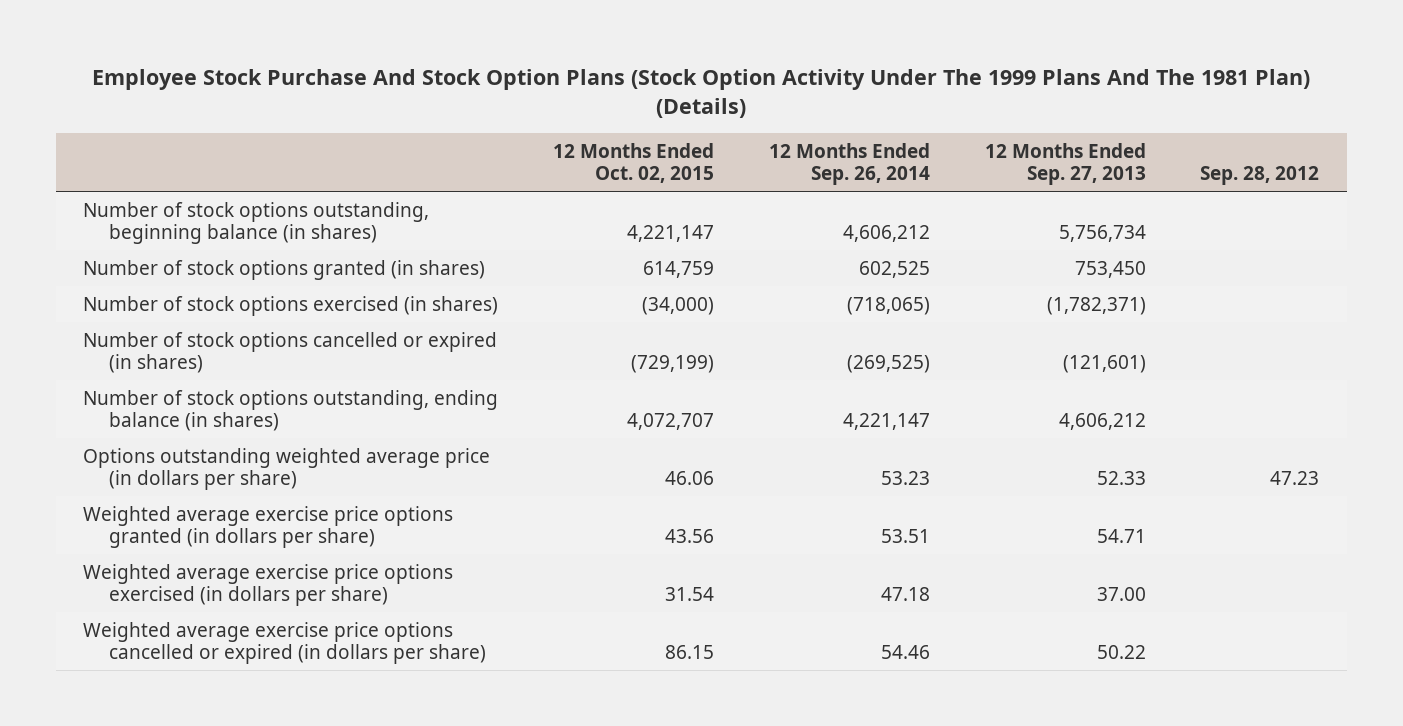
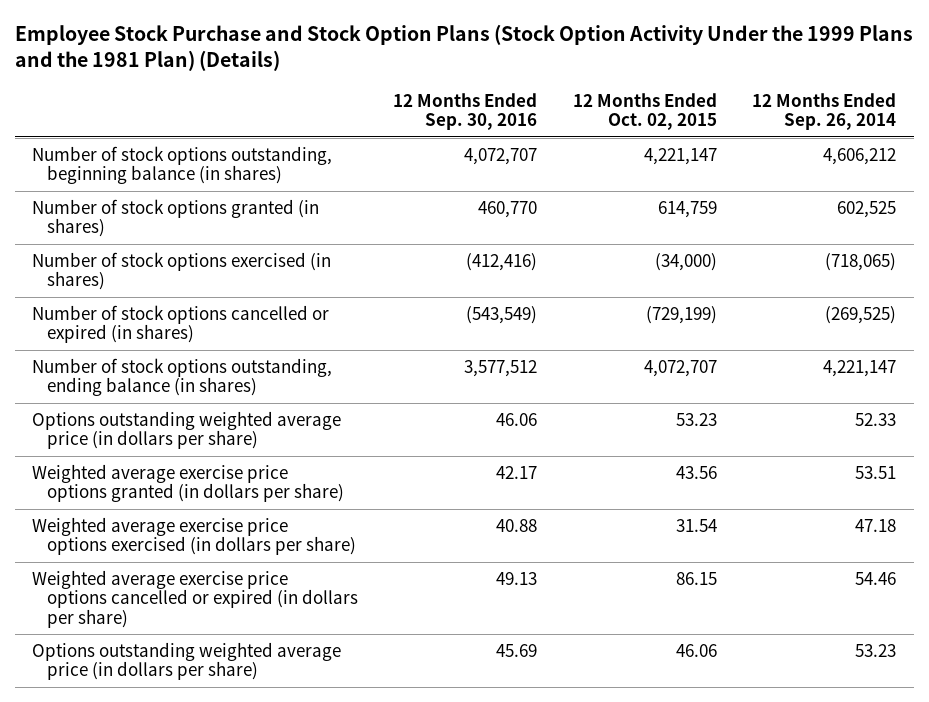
- Employee Stock Purchase And Stock Option Plans (Stock Option Activity Under The 1999 Plans And The 1981 Plan) (Details)
+ Employee Stock Purchase and Stock Option Plans (Stock Option Activity Under the 1999 Plans and the 1981 Plan) (Details)
- | 12 Months Ended Oct. 02, 2015 | 12 Months Ended Sep. 26, 2014 | 12 Months Ended Sep. 27, 2013 | Sep. 28, 2012
+ | 12 Months Ended Sep. 30, 2016 | 12 Months Ended Oct. 02, 2015 | 12 Months Ended Sep. 26, 2014
+ Options outstanding weighted average price (in dollars per share) | 46.06 | 53.23 | 52.33
moved down: Options outstanding weighted average price (in dollars per share) | 45.69 | 46.06 | 53.23

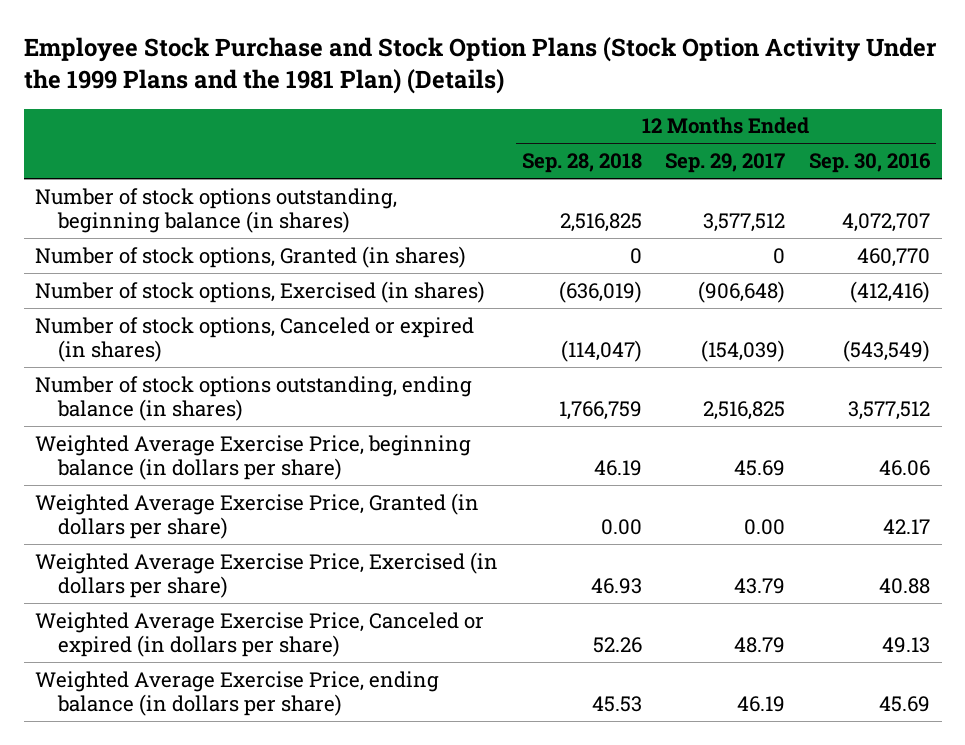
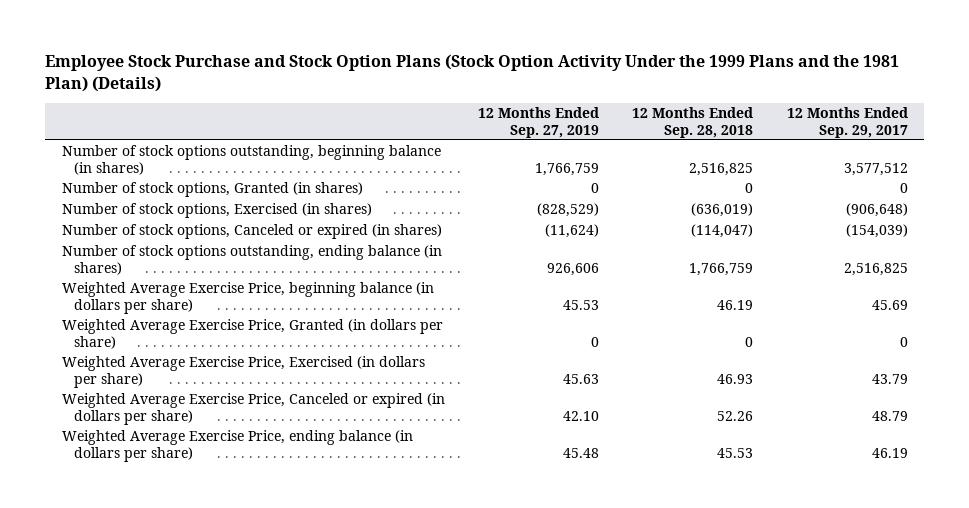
- | 12 Months Ended Sep. 28, 2018 | 12 Months Ended Sep. 29, 2017 | 12 Months Ended Sep. 30, 2016
+ | 12 Months Ended Sep. 27, 2019 | 12 Months Ended Sep. 28, 2018 | 12 Months Ended Sep. 29, 2017
- Weighted Average Exercise Price, Granted (in dollars per share) | 0.00 | 0.00 | 42.17
+ Weighted Average Exercise Price, Granted (in dollars per share) | 0 | 0 | 0

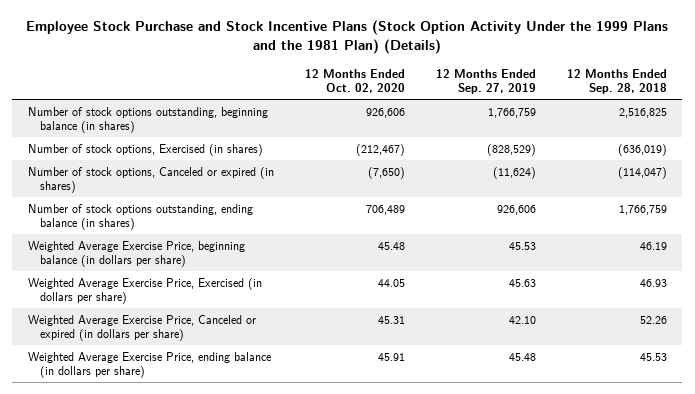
- Employee Stock Purchase and Stock Option Plans (Stock Option Activity Under the 1999 Plans and the 1981 Plan) (Details)
+ Employee Stock Purchase and Stock Incentive Plans (Stock Option Activity Under the 1999 Plans and the 1981 Plan) (Details)
- | 12 Months Ended Sep. 27, 2019 | 12 Months Ended Sep. 28, 2018 | 12 Months Ended Sep. 29, 2017
+ | 12 Months Ended Oct. 02, 2020 | 12 Months Ended Sep. 27, 2019 | 12 Months Ended Sep. 28, 2018
- Number of stock options, Granted (in shares) | 0 | 0 | 0
- Weighted Average Exercise Price, Granted (in dollars per share) | 0 | 0 | 0

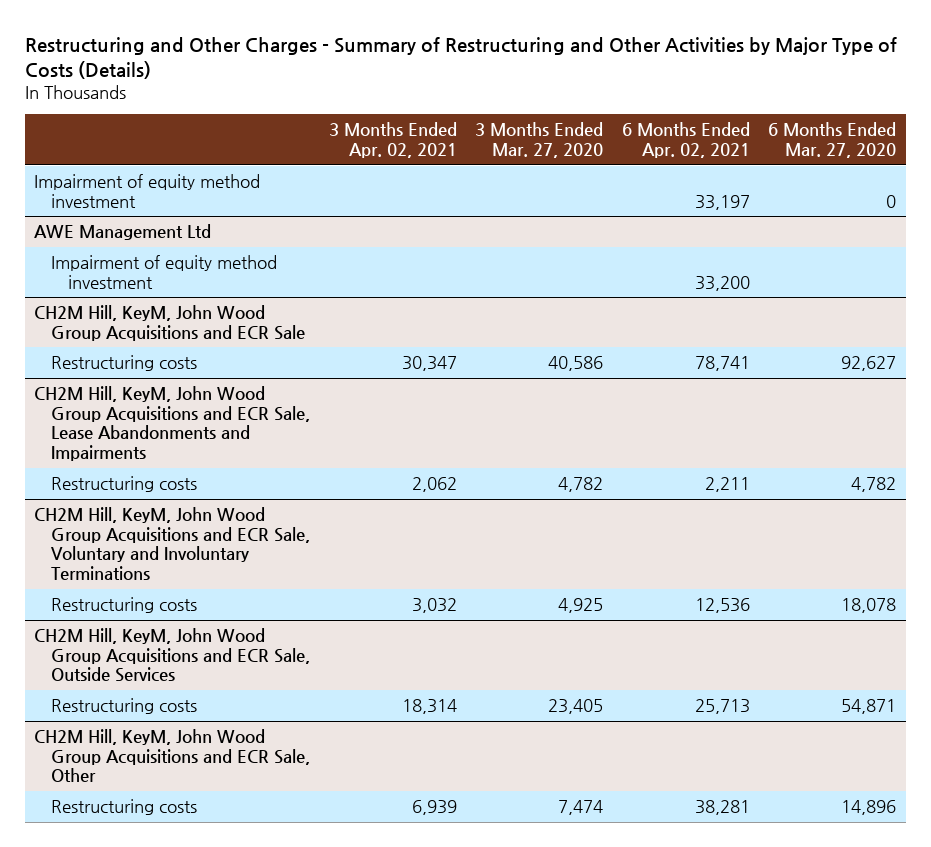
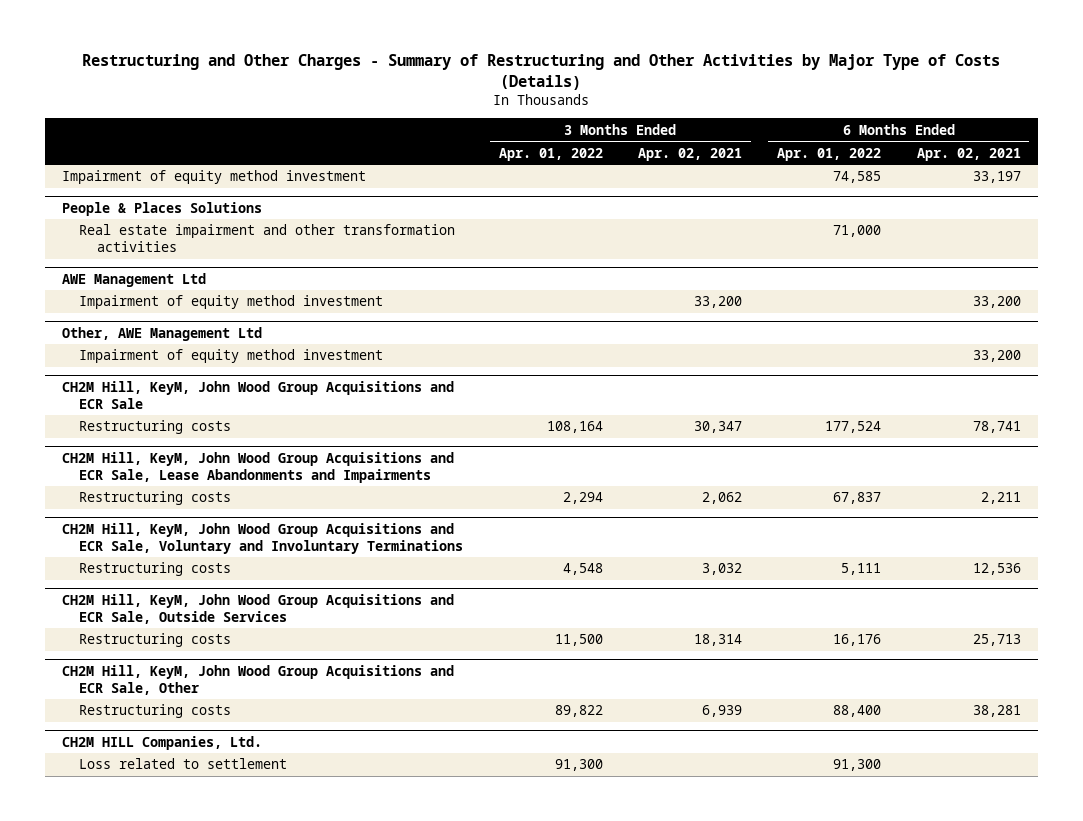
- | 3 Months Ended Apr. 02, 2021 | 3 Months Ended Mar. 27, 2020 | 6 Months Ended Apr. 02, 2021 | 6 Months Ended Mar. 27, 2020
+ | 3 Months Ended Apr. 01, 2022 | 3 Months Ended Apr. 02, 2021 | 6 Months Ended Apr. 01, 2022 | 6 Months Ended Apr. 02, 2021
+ People & Places Solutions
+ Real estate impairment and other transformation activities | | | 71,000 |
@ AWE Management Ltd
+ Impairment of equity method investment | | 33,200 | | 33,200
+ Other, AWE Management Ltd
+ CH2M HILL Companies, Ltd.
+ Loss related to settlement | 91,300 | | 91,300 |

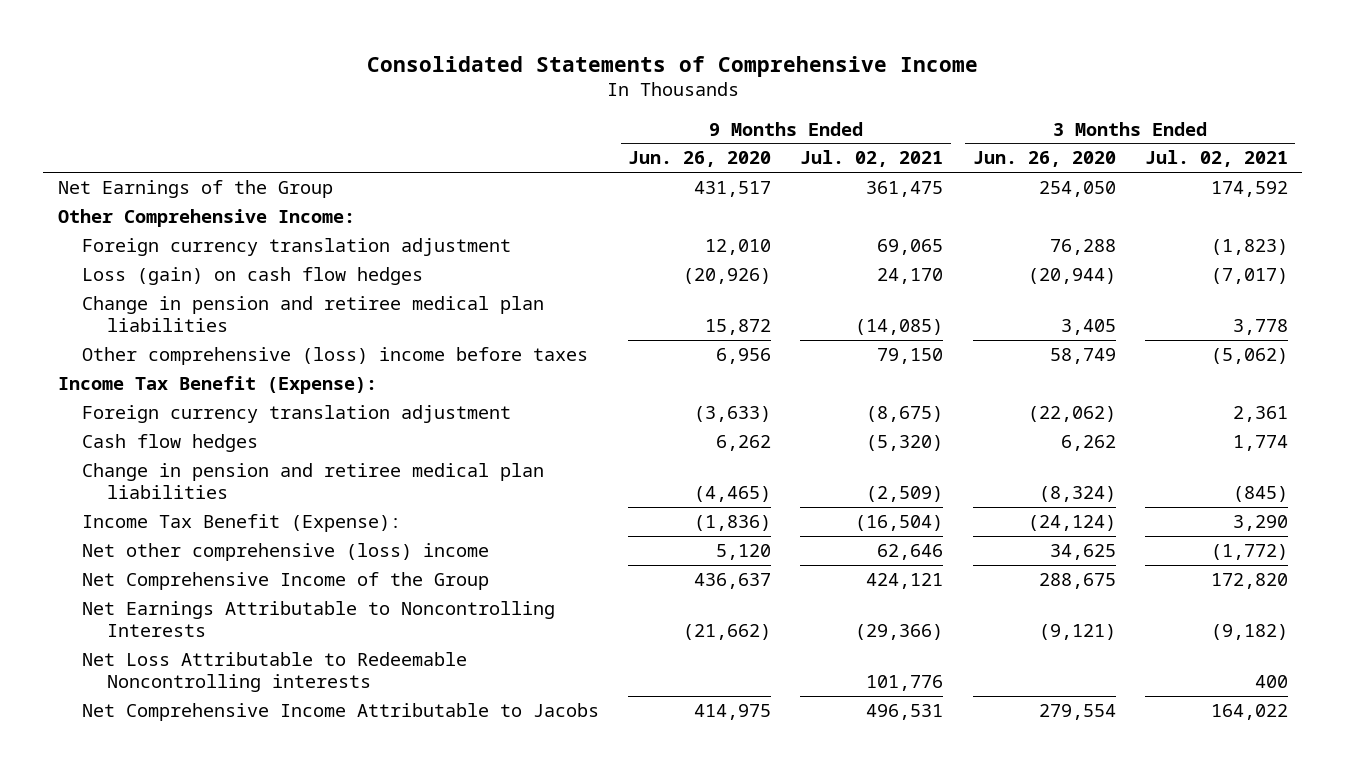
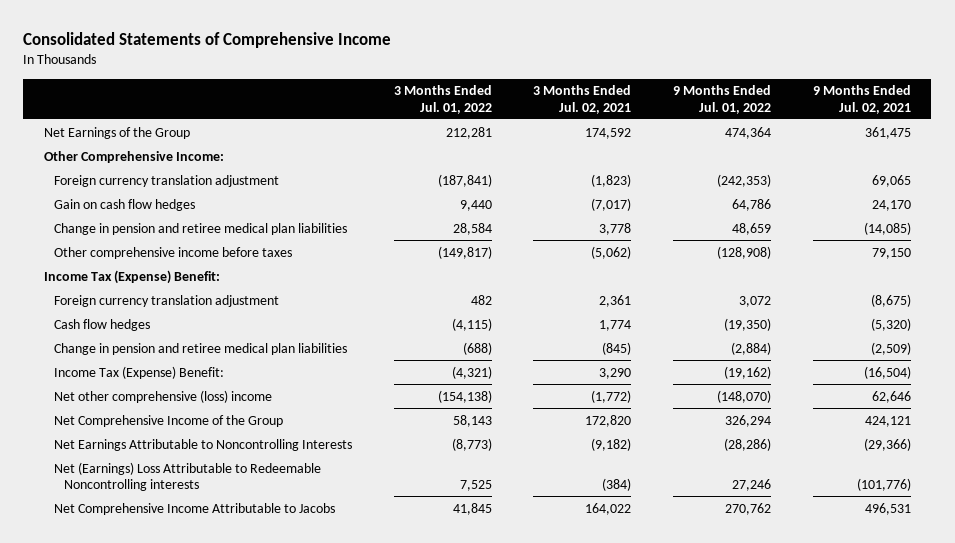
- | 9 Months Ended Jun. 26, 2020 | 9 Months Ended Jul. 02, 2021 | 3 Months Ended Jun. 26, 2020 | 3 Months Ended Jul. 02, 2021
+ | 3 Months Ended Jul. 01, 2022 | 3 Months Ended Jul. 02, 2021 | 9 Months Ended Jul. 01, 2022 | 9 Months Ended Jul. 02, 2021
- Loss (gain) on cash flow hedges | (20,926) | 24,170 | (20,944) | (7,017)
+ Gain on cash flow hedges | 9,440 | (7,017) | 64,786 | 24,170
- Other comprehensive (loss) income before taxes | 6,956 | 79,150 | 58,749 | (5,062)
- Income Tax Benefit (Expense):
+ Other comprehensive income before taxes | (149,817) | (5,062) | (128,908) | 79,150
+ Income Tax (Expense) Benefit:
- Income Tax Benefit (Expense): | (1,836) | (16,504) | (24,124) | 3,290
+ Income Tax (Expense) Benefit: | (4,321) | 3,290 | (19,162) | (16,504)
- Net Loss Attributable to Redeemable Noncontrolling interests | | 101,776 | | 400
+ Net (Earnings) Loss Attributable to Redeemable Noncontrolling interests | 7,525 | (384) | 27,246 | (101,776)

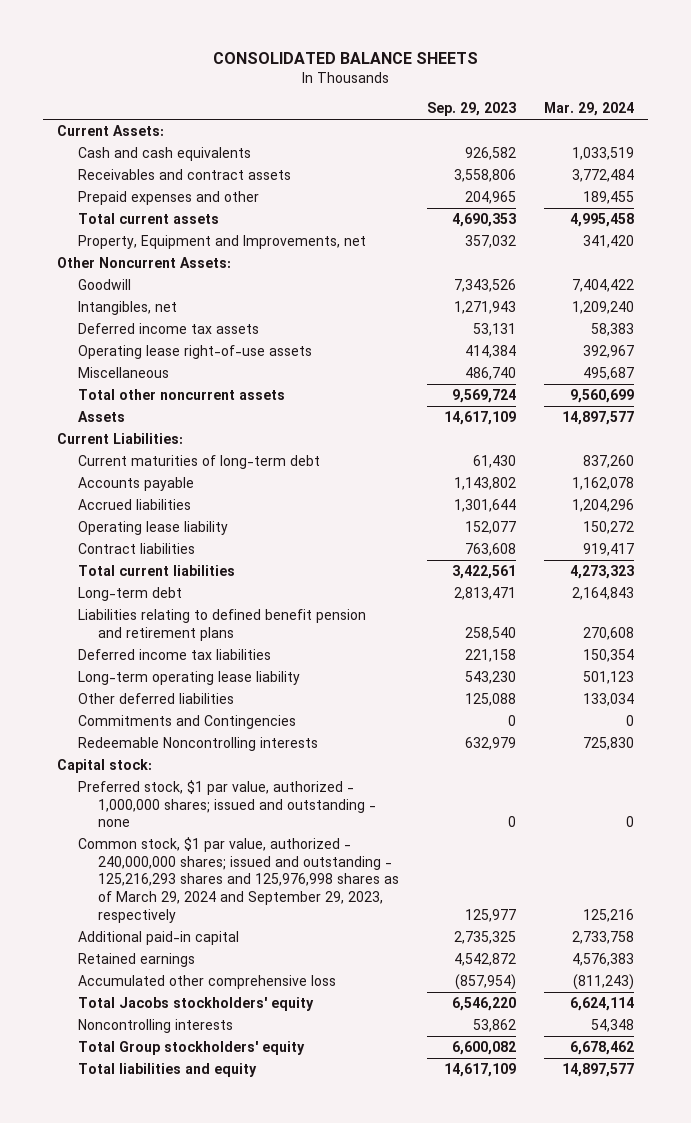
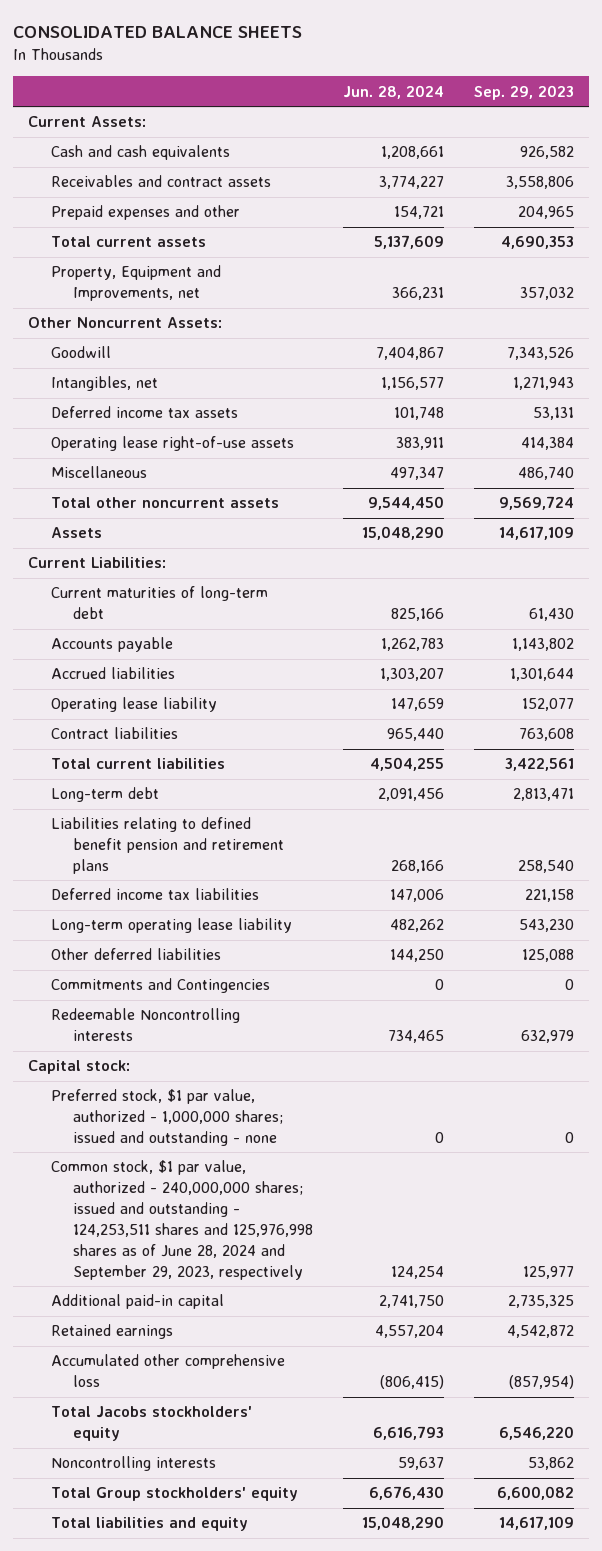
- | Sep. 29, 2023 | Mar. 29, 2024
+ | Jun. 28, 2024 | Sep. 29, 2023
- Common stock, $1 par value, authorized - 240,000,000 shares; issued and outstanding - 125,216,293 shares and 125,976,998 shares as of March 29, 2024 and September 29, 2023, respectively | 125,977 | 125,216
+ Common stock, $1 par value, authorized - 240,000,000 shares; issued and outstanding - 124,253,511 shares and 125,976,998 shares as of June 28, 2024 and September 29, 2023, respectively | 124,254 | 125,977

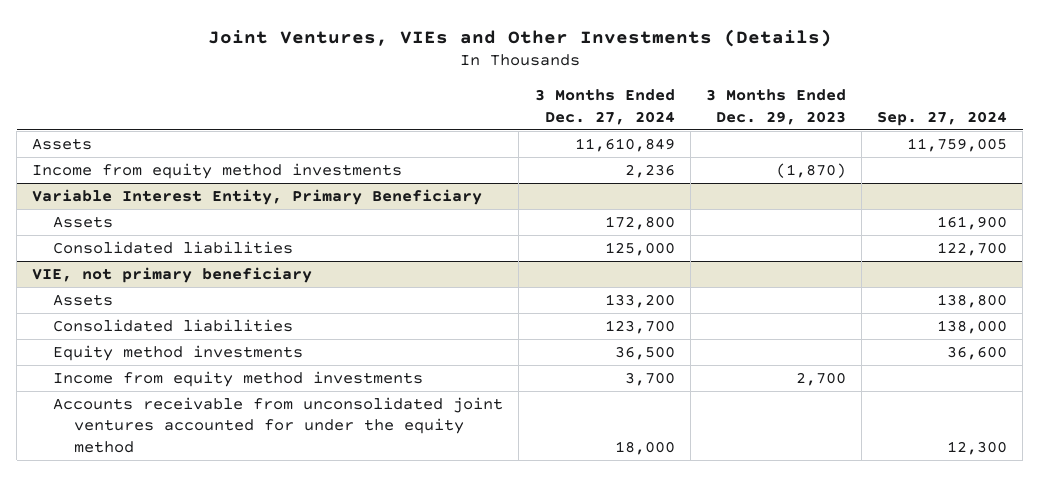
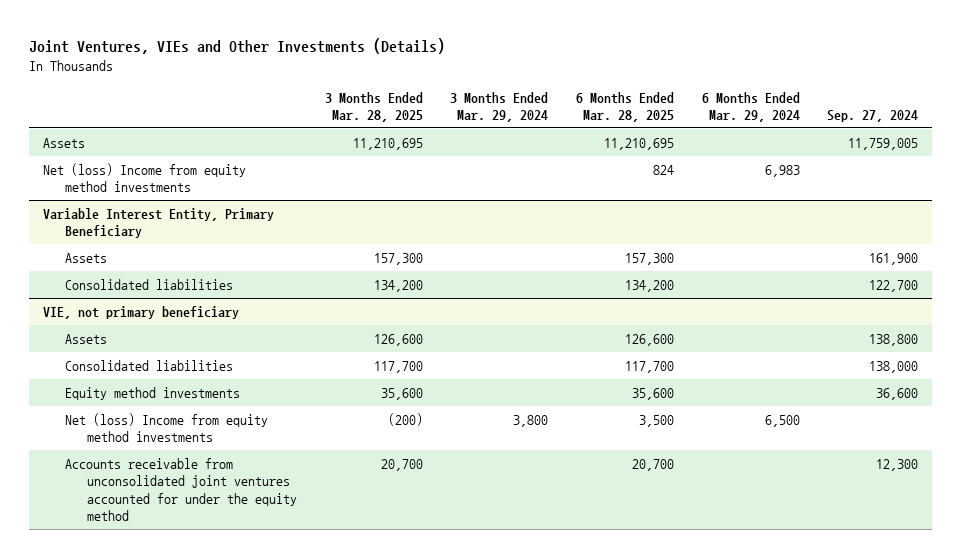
- | 3 Months Ended Dec. 27, 2024 | 3 Months Ended Dec. 29, 2023 | Sep. 27, 2024
+ | 3 Months Ended Mar. 28, 2025 | 3 Months Ended Mar. 29, 2024 | 6 Months Ended Mar. 28, 2025 | 6 Months Ended Mar. 29, 2024 | Sep. 27, 2024
- Income from equity method investments | 2,236 | (1,870) |
+ Net (loss) Income from equity method investments | | | 824 | 6,983 |
@ VIE, not primary beneficiary
- Income from equity method investments | 3,700 | 2,700 |
+ Net (loss) Income from equity method investments | (200) | 3,800 | 3,500 | 6,500 |

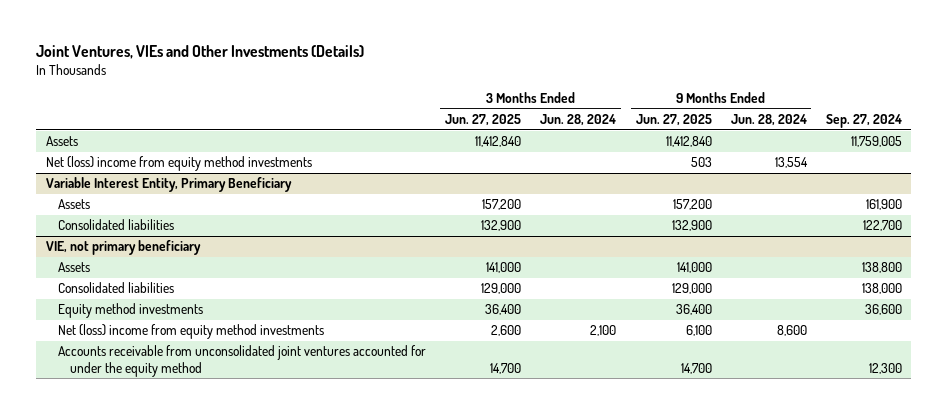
- | 3 Months Ended Mar. 28, 2025 | 3 Months Ended Mar. 29, 2024 | 6 Months Ended Mar. 28, 2025 | 6 Months Ended Mar. 29, 2024 | Sep. 27, 2024
+ | 3 Months Ended Jun. 27, 2025 | 3 Months Ended Jun. 28, 2024 | 9 Months Ended Jun. 27, 2025 | 9 Months Ended Jun. 28, 2024 | Sep. 27, 2024
- Net (loss) Income from equity method investments | | | 824 | 6,983 |
+ Net (loss) income from equity method investments | | | 503 | 13,554 |
@ VIE, not primary beneficiary
- Net (loss) Income from equity method investments | (200) | 3,800 | 3,500 | 6,500 |
+ Net (loss) income from equity method investments | 2,600 | 2,100 | 6,100 | 8,600 |

